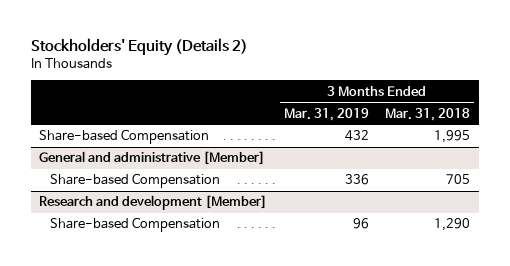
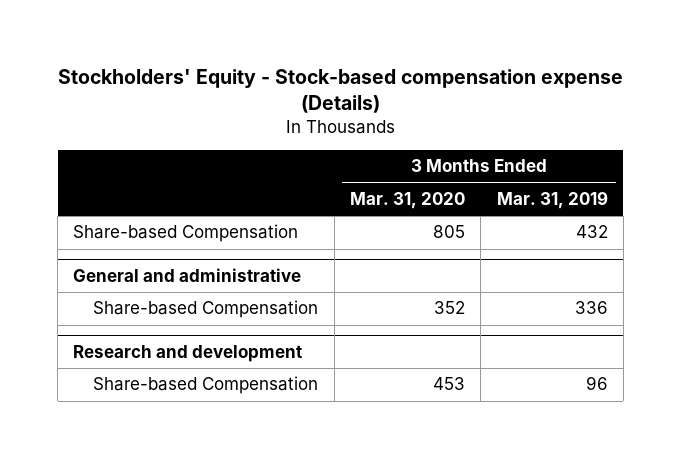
- Stockholders' Equity (Details 2)
+ Stockholders' Equity - Stock-based compensation expense (Details)
- | 3 Months Ended Mar. 31, 2019 | 3 Months Ended Mar. 31, 2018
+ | 3 Months Ended Mar. 31, 2020 | 3 Months Ended Mar. 31, 2019
- General and administrative [Member]
+ General and administrative
- Research and development [Member]
+ Research and development

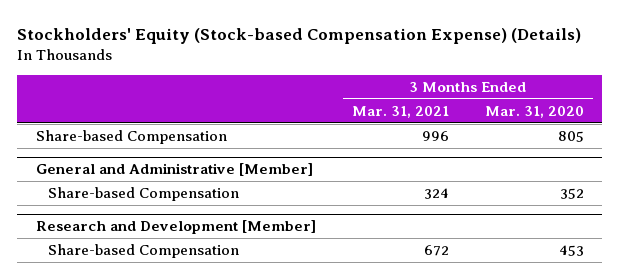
- Stockholders' Equity - Stock-based compensation expense (Details)
+ Stockholders' Equity (Stock-based Compensation Expense) (Details)
- | 3 Months Ended Mar. 31, 2020 | 3 Months Ended Mar. 31, 2019
+ | 3 Months Ended Mar. 31, 2021 | 3 Months Ended Mar. 31, 2020
- General and administrative
+ General and Administrative [Member]
- Research and development
+ Research and Development [Member]

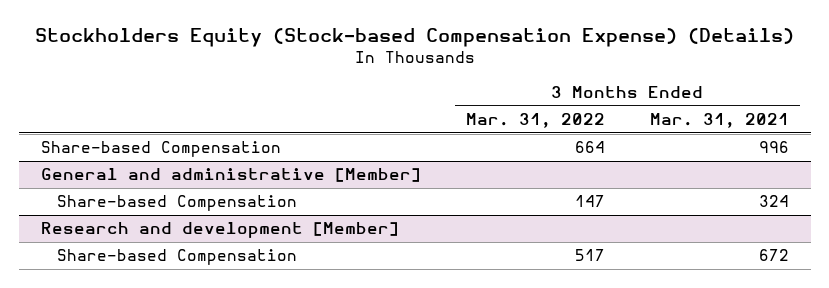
- Stockholders' Equity (Stock-based Compensation Expense) (Details)
+ Stockholders Equity (Stock-based Compensation Expense) (Details)
- | 3 Months Ended Mar. 31, 2021 | 3 Months Ended Mar. 31, 2020
+ | 3 Months Ended Mar. 31, 2022 | 3 Months Ended Mar. 31, 2021
- General and Administrative [Member]
+ General and administrative [Member]
- Research and Development [Member]
+ Research and development [Member]

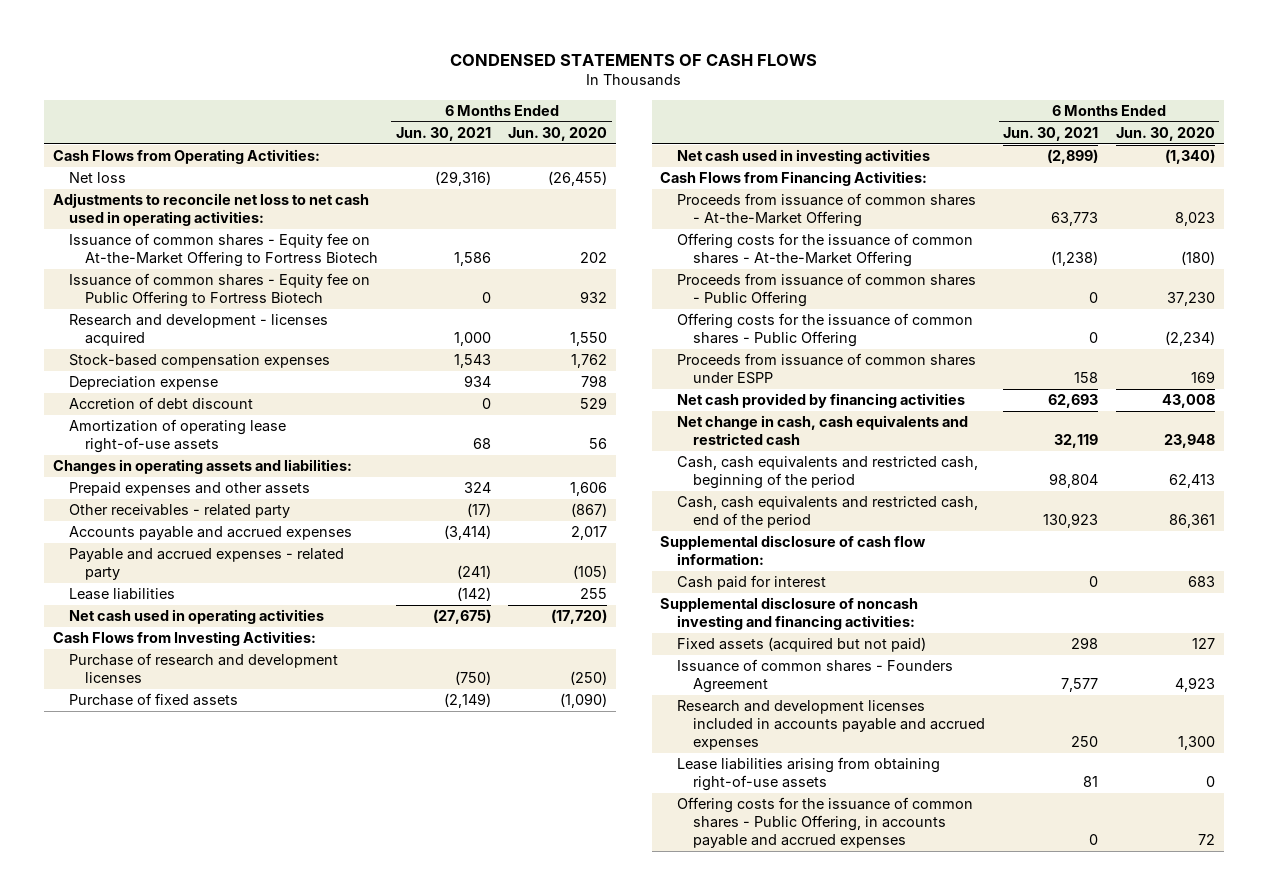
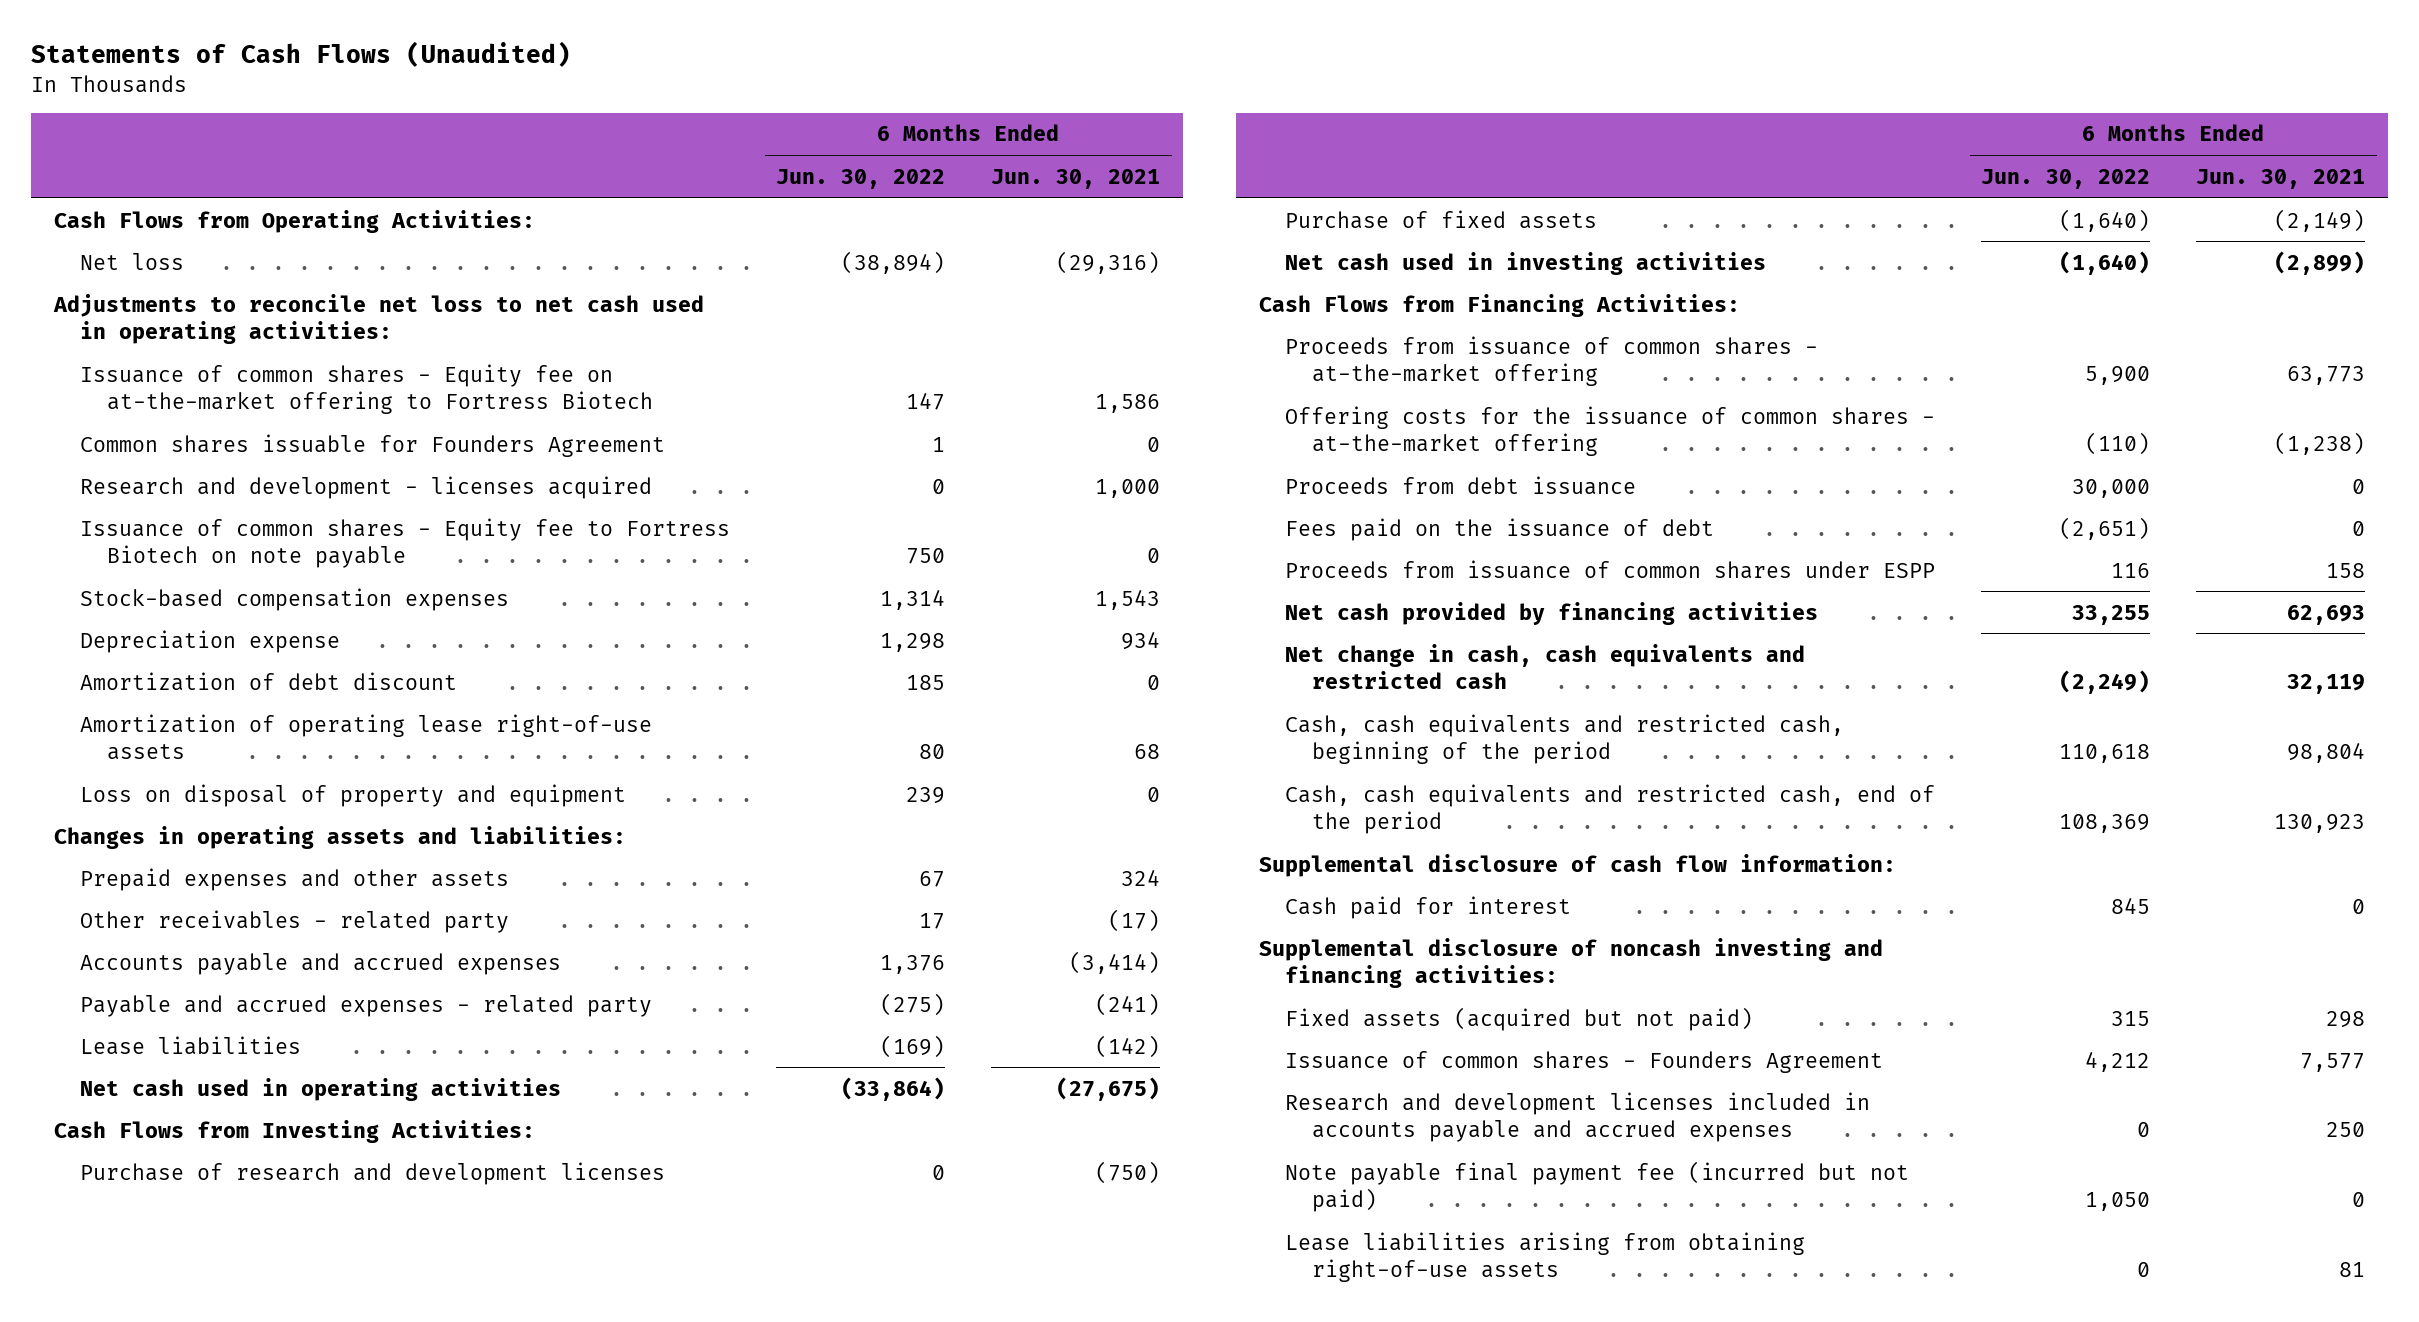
- CONDENSED STATEMENTS OF CASH FLOWS
+ Statements of Cash Flows (Unaudited)
- | 6 Months Ended Jun. 30, 2021 | 6 Months Ended Jun. 30, 2020
+ | 6 Months Ended Jun. 30, 2022 | 6 Months Ended Jun. 30, 2021
- Issuance of common shares - Equity fee on At-the-Market Offering to Fortress Biotech | 1,586 | 202
- Issuance of common shares - Equity fee on Public Offering to Fortress Biotech | 0 | 932
+ Issuance of common shares - Equity fee on at-the-market offering to Fortress Biotech | 147 | 1,586
+ Common shares issuable for Founders Agreement | 1 | 0
+ Issuance of common shares - Equity fee to Fortress Biotech on note payable | 750 | 0
- Accretion of debt discount | 0 | 529
+ Amortization of debt discount | 185 | 0
+ Loss on disposal of property and equipment | 239 | 0
- Proceeds from issuance of common shares - At-the-Market Offering | 63,773 | 8,023
- Offering costs for the issuance of common shares - At-the-Market Offering | (1,238) | (180)
- Proceeds from issuance of common shares - Public Offering | 0 | 37,230
- Offering costs for the issuance of common shares - Public Offering | 0 | (2,234)
+ Proceeds from issuance of common shares - at-the-market offering | 5,900 | 63,773
+ Offering costs for the issuance of common shares - at-the-market offering | (110) | (1,238)
+ Proceeds from debt issuance | 30,000 | 0
+ Fees paid on the issuance of debt | (2,651) | 0
+ Note payable final payment fee (incurred but not paid) | 1,050 | 0
- Offering costs for the issuance of common shares - Public Offering, in accounts payable and accrued expenses | 0 | 72

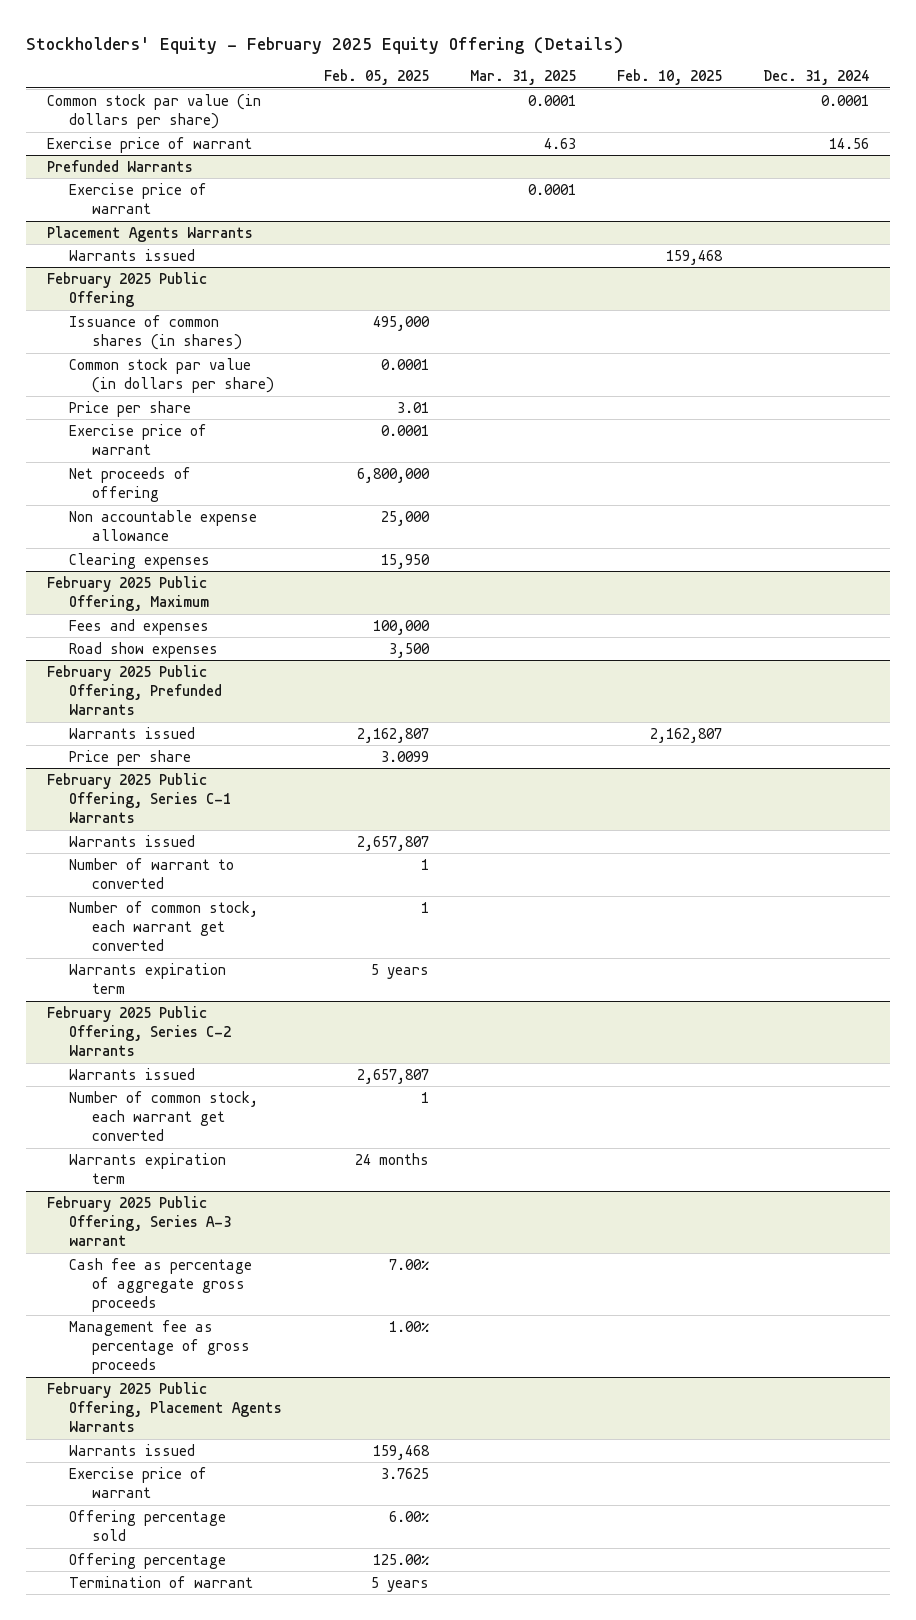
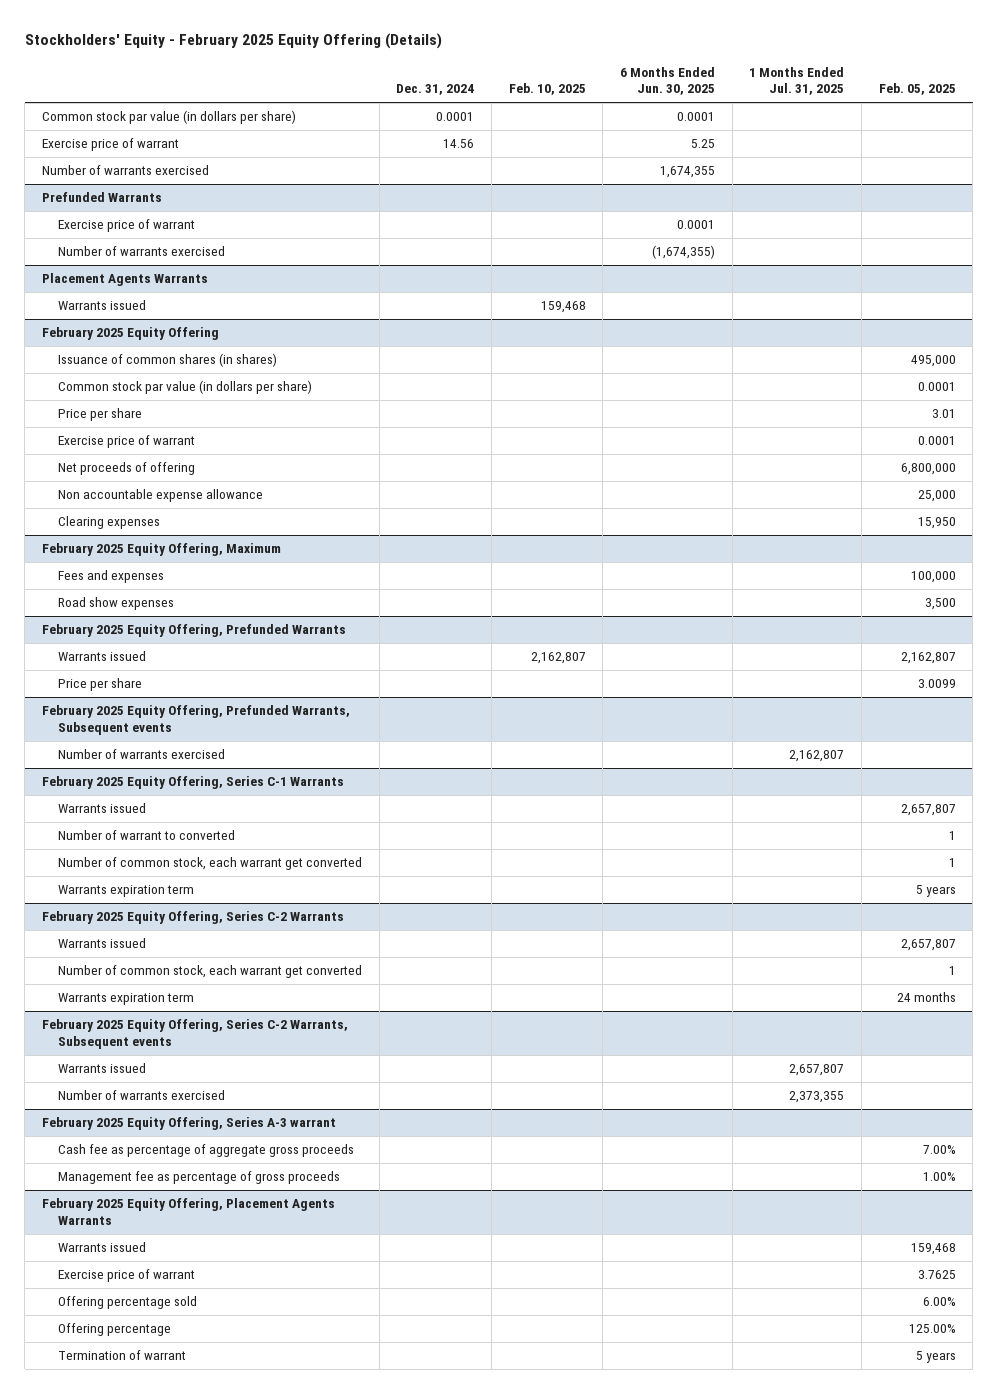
- | Feb. 05, 2025 | Mar. 31, 2025 | Feb. 10, 2025 | Dec. 31, 2024
+ | Dec. 31, 2024 | Feb. 10, 2025 | 6 Months Ended Jun. 30, 2025 | 1 Months Ended Jul. 31, 2025 | Feb. 05, 2025
+ Number of warrants exercised | | | 1,674,355 | |
@ Prefunded Warrants
+ Number of warrants exercised | | | (1,674,355) | |
- February 2025 Public Offering
+ February 2025 Equity Offering
- February 2025 Public Offering, Maximum
+ February 2025 Equity Offering, Maximum
- February 2025 Public Offering, Prefunded Warrants
+ February 2025 Equity Offering, Prefunded Warrants
- February 2025 Public Offering, Series C-1 Warrants
+ February 2025 Equity Offering, Prefunded Warrants, Subsequent events
+ Number of warrants exercised | | | | 2,162,807 |
+ February 2025 Equity Offering, Series C-1 Warrants
- February 2025 Public Offering, Series C-2 Warrants
+ February 2025 Equity Offering, Series C-2 Warrants
- February 2025 Public Offering, Series A-3 warrant
+ February 2025 Equity Offering, Series C-2 Warrants, Subsequent events
+ Warrants issued | | | | 2,657,807 |
+ Number of warrants exercised | | | | 2,373,355 |
+ February 2025 Equity Offering, Series A-3 warrant
- February 2025 Public Offering, Placement Agents Warrants
+ February 2025 Equity Offering, Placement Agents Warrants

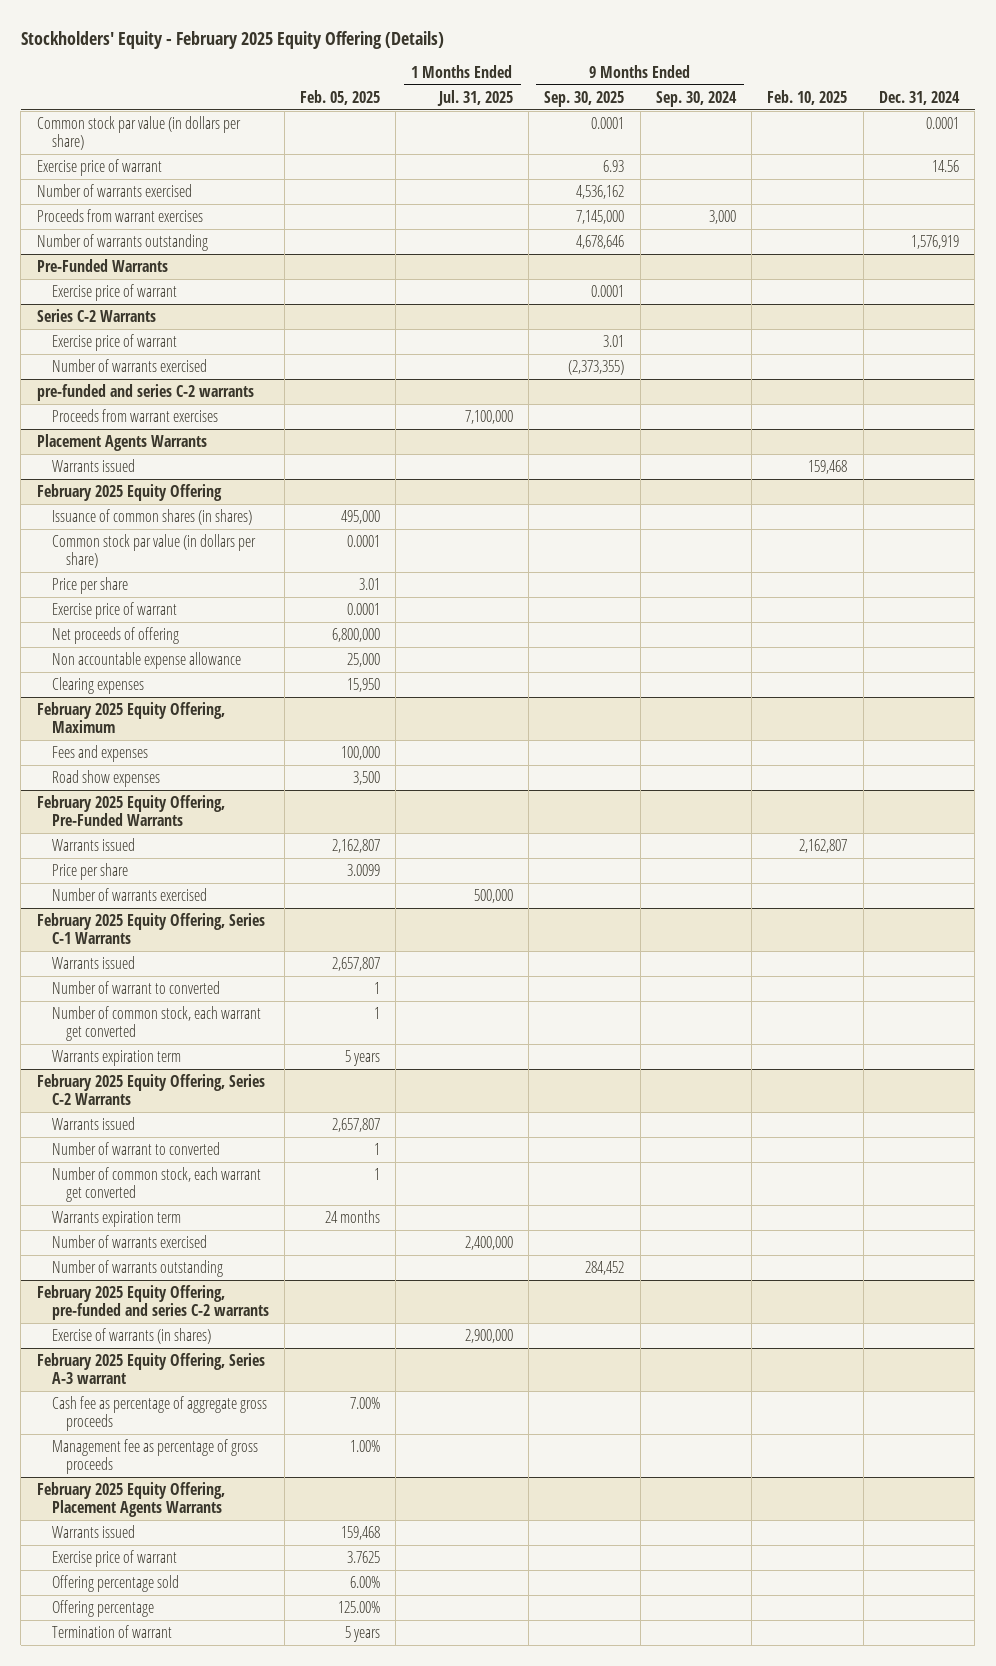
- | Dec. 31, 2024 | Feb. 10, 2025 | 6 Months Ended Jun. 30, 2025 | 1 Months Ended Jul. 31, 2025 | Feb. 05, 2025
+ | Feb. 05, 2025 | 1 Months Ended Jul. 31, 2025 | 9 Months Ended Sep. 30, 2025 | 9 Months Ended Sep. 30, 2024 | Feb. 10, 2025 | Dec. 31, 2024
- Prefunded Warrants
+ Proceeds from warrant exercises | | | 7,145,000 | 3,000 | |
+ Number of warrants outstanding | | | 4,678,646 | | | 1,576,919
+ Pre-Funded Warrants
+ Series C-2 Warrants
+ Exercise price of warrant | | | 3.01 | | |
+ pre-funded and series C-2 warrants
+ Proceeds from warrant exercises | | 7,100,000 | | | |
- February 2025 Equity Offering, Prefunded Warrants
+ February 2025 Equity Offering, Pre-Funded Warrants
- February 2025 Equity Offering, Prefunded Warrants, Subsequent events
- Number of warrants exercised | | | | 2,162,807 |
+ Number of warrants exercised | | 500,000 | | | |
@ February 2025 Equity Offering, Series C-2 Warrants
+ Number of warrant to converted | 1 | | | | |
- February 2025 Equity Offering, Series C-2 Warrants, Subsequent events
- Warrants issued | | | | 2,657,807 |
- Number of warrants exercised | | | | 2,373,355 |
@ February 2025 Equity Offering, Series C-2 Warrants
+ Number of warrants exercised | | 2,400,000 | | | |
+ Number of warrants outstanding | | | 284,452 | | |
+ February 2025 Equity Offering, pre-funded and series C-2 warrants
+ Exercise of warrants (in shares) | | 2,900,000 | | | |

